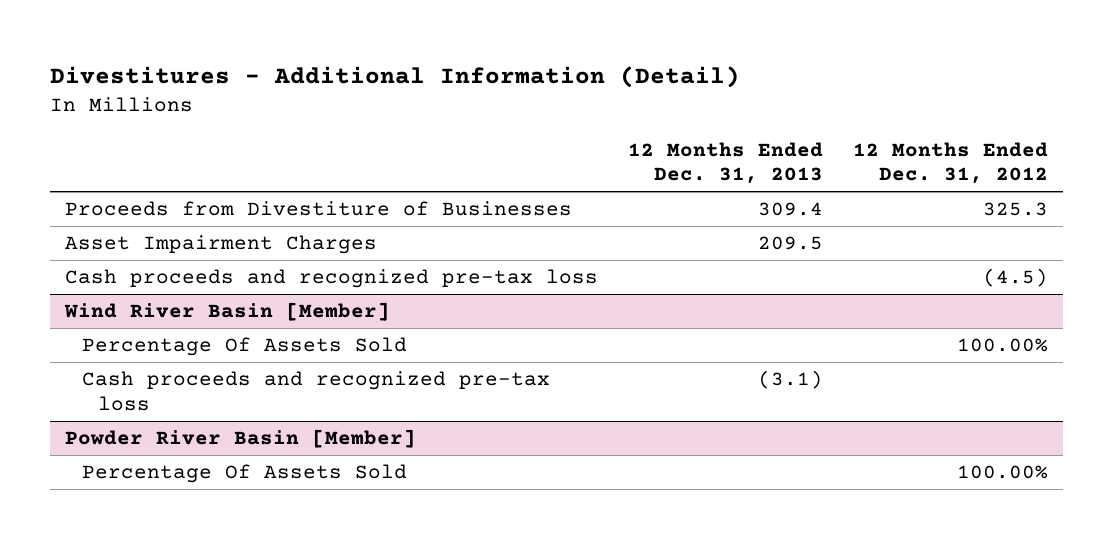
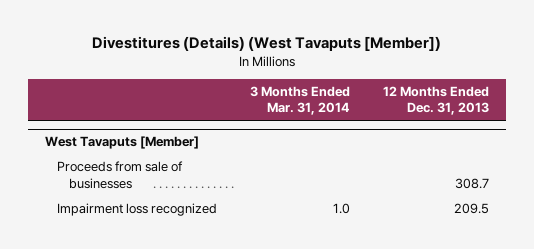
- Divestitures - Additional Information (Detail)
+ Divestitures (Details) (West Tavaputs [Member])
- | 12 Months Ended Dec. 31, 2013 | 12 Months Ended Dec. 31, 2012
+ | 3 Months Ended Mar. 31, 2014 | 12 Months Ended Dec. 31, 2013
- Proceeds from Divestiture of Businesses | 309.4 | 325.3
- Asset Impairment Charges | 209.5 |
- Cash proceeds and recognized pre-tax loss | | (4.5)
- Wind River Basin [Member]
- Percentage Of Assets Sold | | 100.00%
- Cash proceeds and recognized pre-tax loss | (3.1) |
- Powder River Basin [Member]
- Percentage Of Assets Sold | | 100.00%
+ West Tavaputs [Member]
+ Proceeds from sale of businesses | | 308.7
+ Impairment loss recognized | 1.0 | 209.5

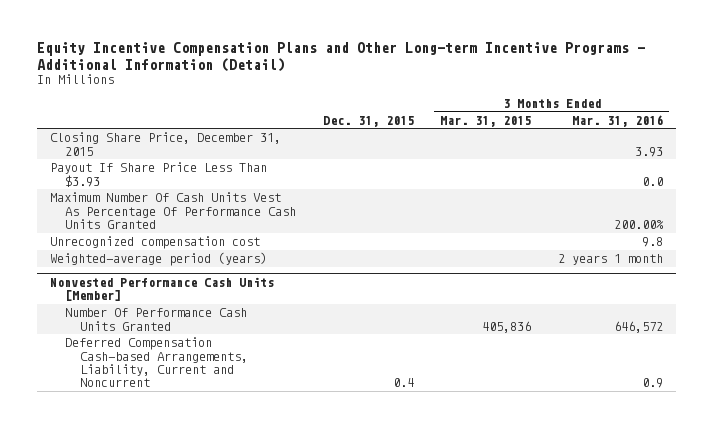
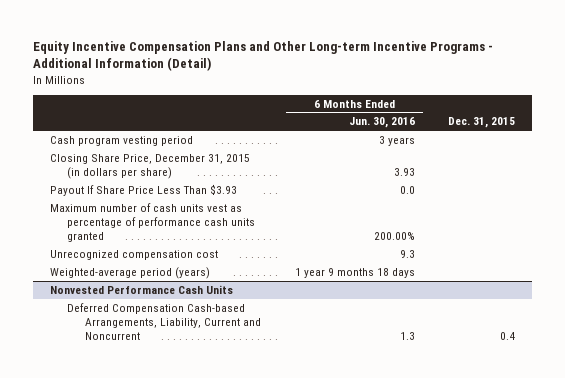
- | Dec. 31, 2015 | 3 Months Ended Mar. 31, 2015 | 3 Months Ended Mar. 31, 2016
+ | 6 Months Ended Jun. 30, 2016 | Dec. 31, 2015
- Closing Share Price, December 31, 2015 | | | 3.93
+ Cash program vesting period | 3 years |
+ Closing Share Price, December 31, 2015 (in dollars per share) | 3.93 |
- Maximum Number Of Cash Units Vest As Percentage Of Performance Cash Units Granted | | | 200.00%
+ Maximum number of cash units vest as percentage of performance cash units granted | 200.00% |
- Nonvested Performance Cash Units [Member]
- Number Of Performance Cash Units Granted | | 405,836 | 646,572
+ Nonvested Performance Cash Units

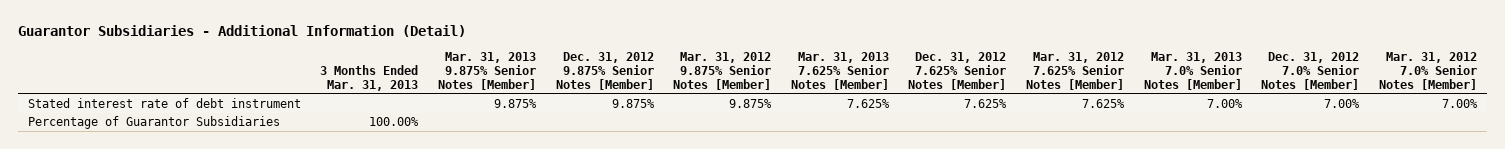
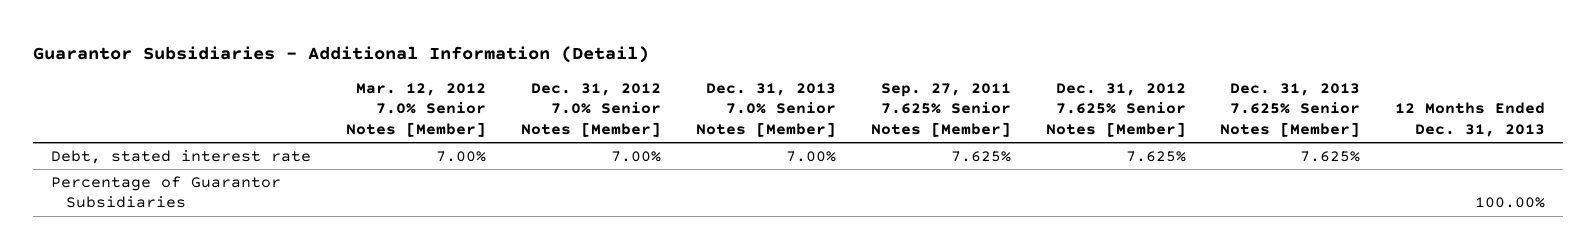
- | 3 Months Ended Mar. 31, 2013 | Mar. 31, 2013 9.875% Senior Notes [Member] | Dec. 31, 2012 9.875% Senior Notes [Member] | Mar. 31, 2012 9.875% Senior Notes [Member] | Mar. 31, 2013 7.625% Senior Notes [Member] | Dec. 31, 2012 7.625% Senior Notes [Member] | Mar. 31, 2012 7.625% Senior Notes [Member] | Mar. 31, 2013 7.0% Senior Notes [Member] | Dec. 31, 2012 7.0% Senior Notes [Member] | Mar. 31, 2012 7.0% Senior Notes [Member]
+ | Mar. 12, 2012 7.0% Senior Notes [Member] | Dec. 31, 2012 7.0% Senior Notes [Member] | Dec. 31, 2013 7.0% Senior Notes [Member] | Sep. 27, 2011 7.625% Senior Notes [Member] | Dec. 31, 2012 7.625% Senior Notes [Member] | Dec. 31, 2013 7.625% Senior Notes [Member] | 12 Months Ended Dec. 31, 2013
- Stated interest rate of debt instrument | | 9.875% | 9.875% | 9.875% | 7.625% | 7.625% | 7.625% | 7.00% | 7.00% | 7.00%
+ Debt, stated interest rate | 7.00% | 7.00% | 7.00% | 7.625% | 7.625% | 7.625% |

